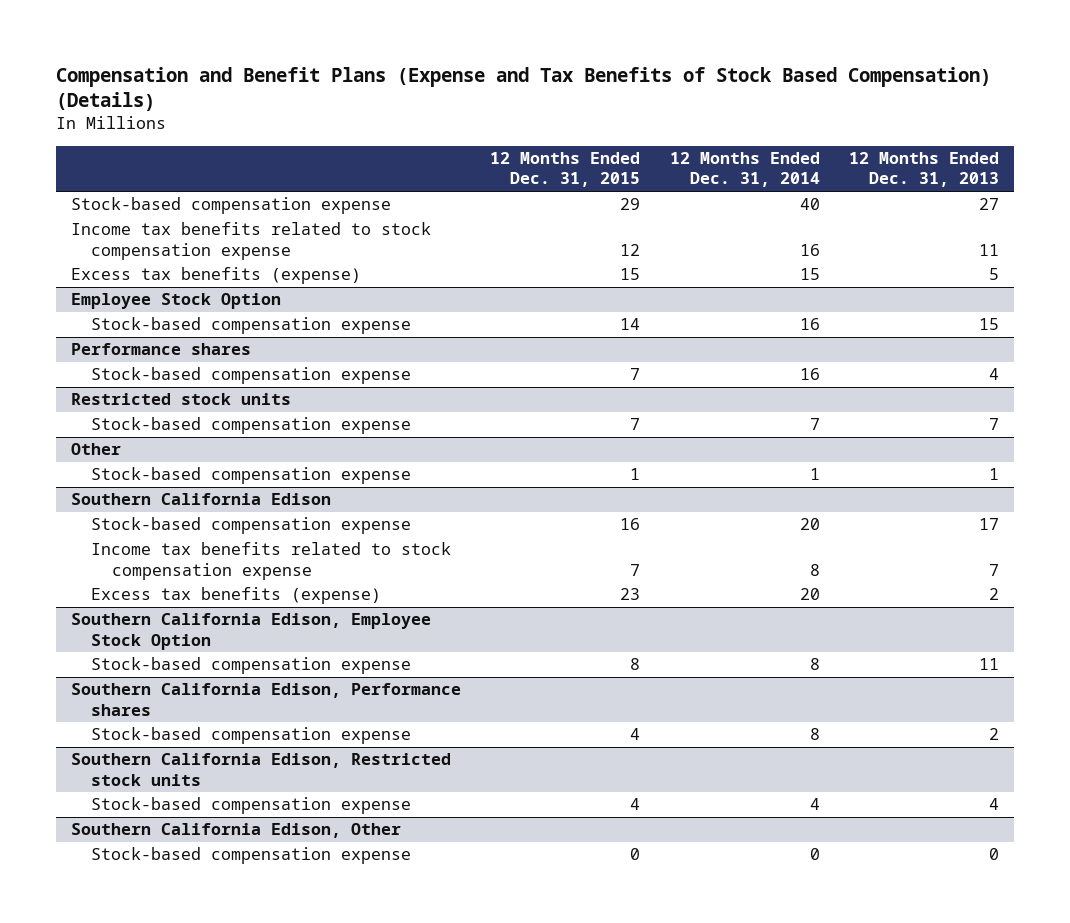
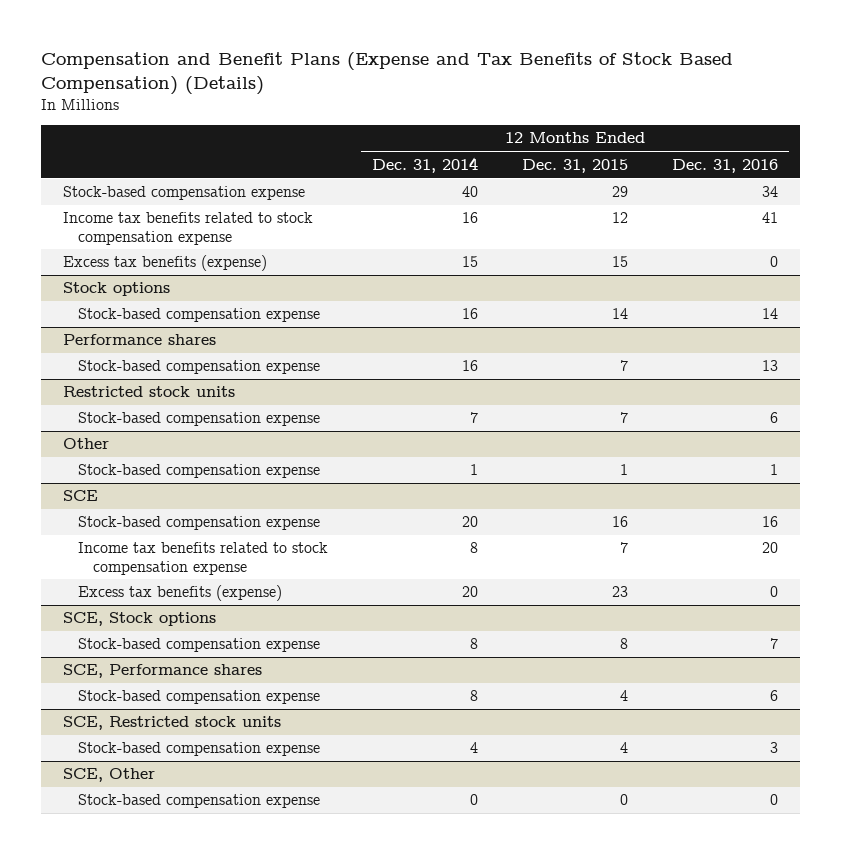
- | 12 Months Ended Dec. 31, 2015 | 12 Months Ended Dec. 31, 2014 | 12 Months Ended Dec. 31, 2013
+ | 12 Months Ended Dec. 31, 2014 | 12 Months Ended Dec. 31, 2015 | 12 Months Ended Dec. 31, 2016
- Employee Stock Option
+ Stock options
- Southern California Edison
+ SCE
- Southern California Edison, Employee Stock Option
+ SCE, Stock options
- Southern California Edison, Performance shares
+ SCE, Performance shares
- Southern California Edison, Restricted stock units
+ SCE, Restricted stock units
- Southern California Edison, Other
+ SCE, Other

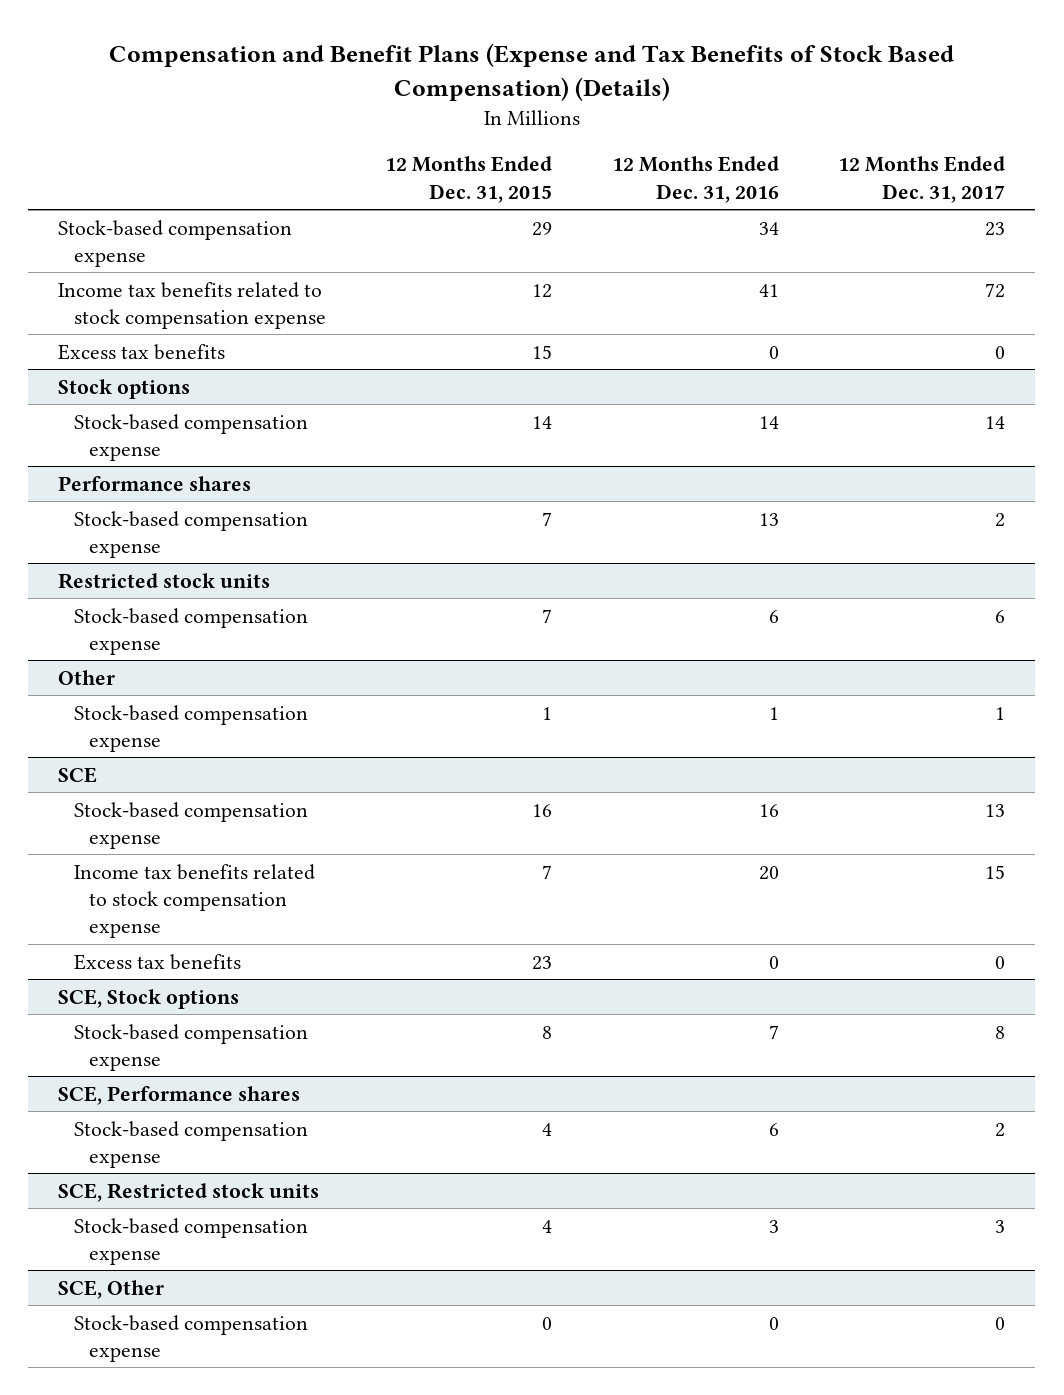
- | 12 Months Ended Dec. 31, 2014 | 12 Months Ended Dec. 31, 2015 | 12 Months Ended Dec. 31, 2016
+ | 12 Months Ended Dec. 31, 2015 | 12 Months Ended Dec. 31, 2016 | 12 Months Ended Dec. 31, 2017
- Excess tax benefits (expense) | 15 | 15 | 0
+ Excess tax benefits | 15 | 0 | 0
@ SCE
- Excess tax benefits (expense) | 20 | 23 | 0
+ Excess tax benefits | 23 | 0 | 0

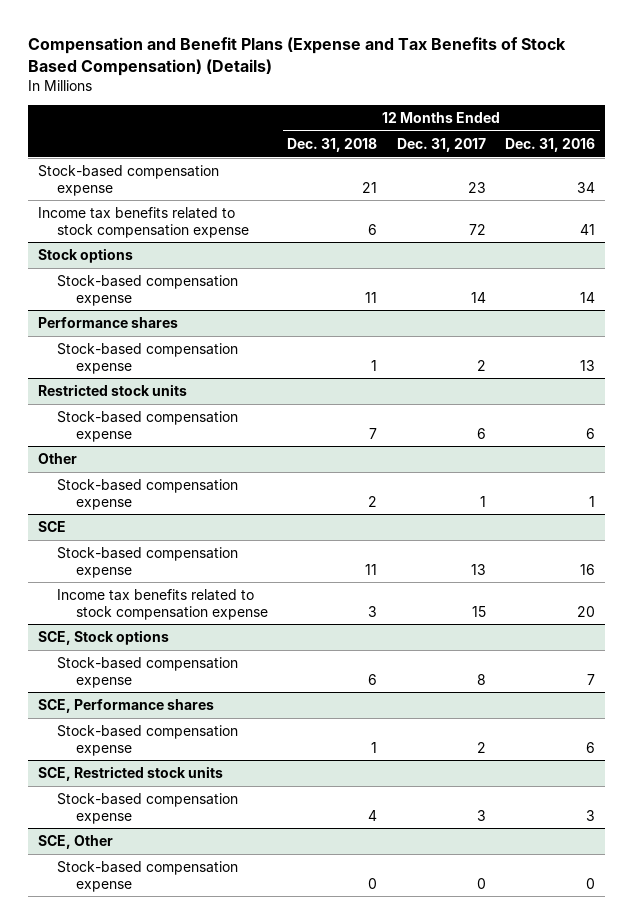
- | 12 Months Ended Dec. 31, 2015 | 12 Months Ended Dec. 31, 2016 | 12 Months Ended Dec. 31, 2017
+ | 12 Months Ended Dec. 31, 2018 | 12 Months Ended Dec. 31, 2017 | 12 Months Ended Dec. 31, 2016
- Excess tax benefits | 15 | 0 | 0
@ SCE
- Excess tax benefits | 23 | 0 | 0

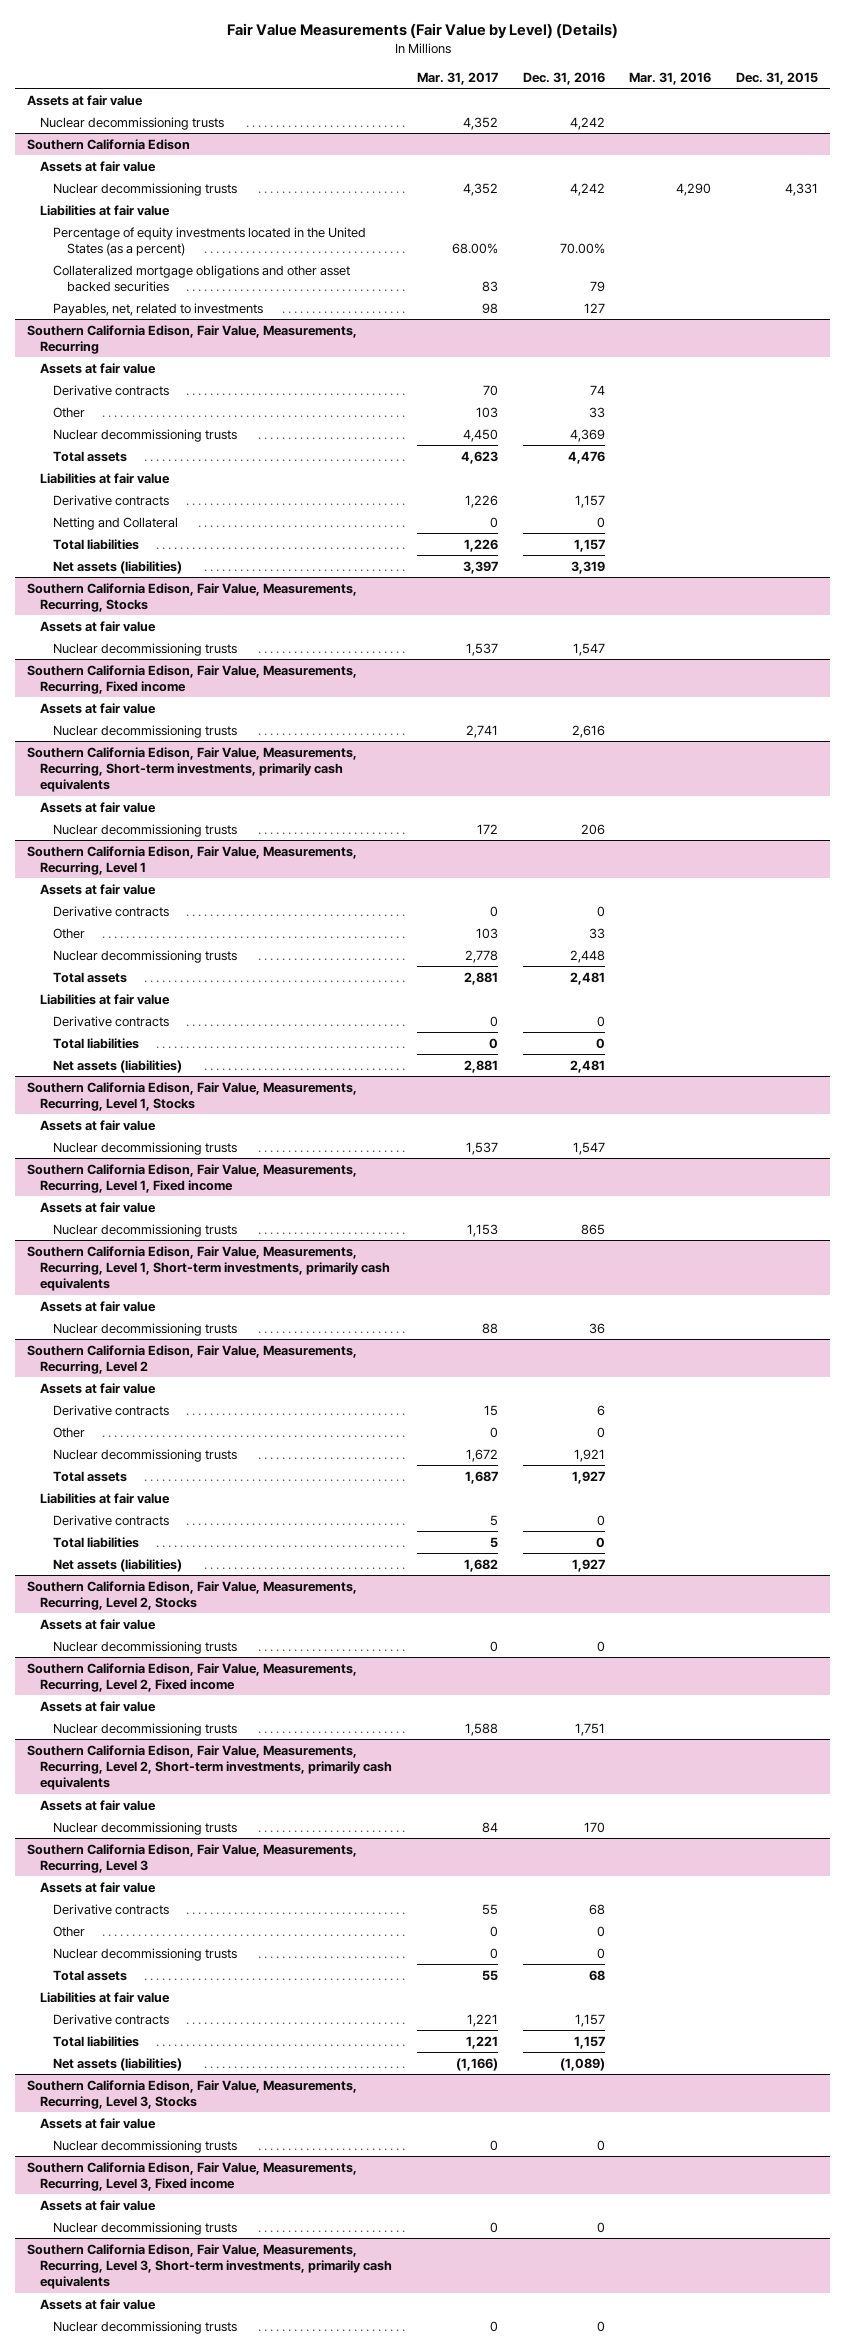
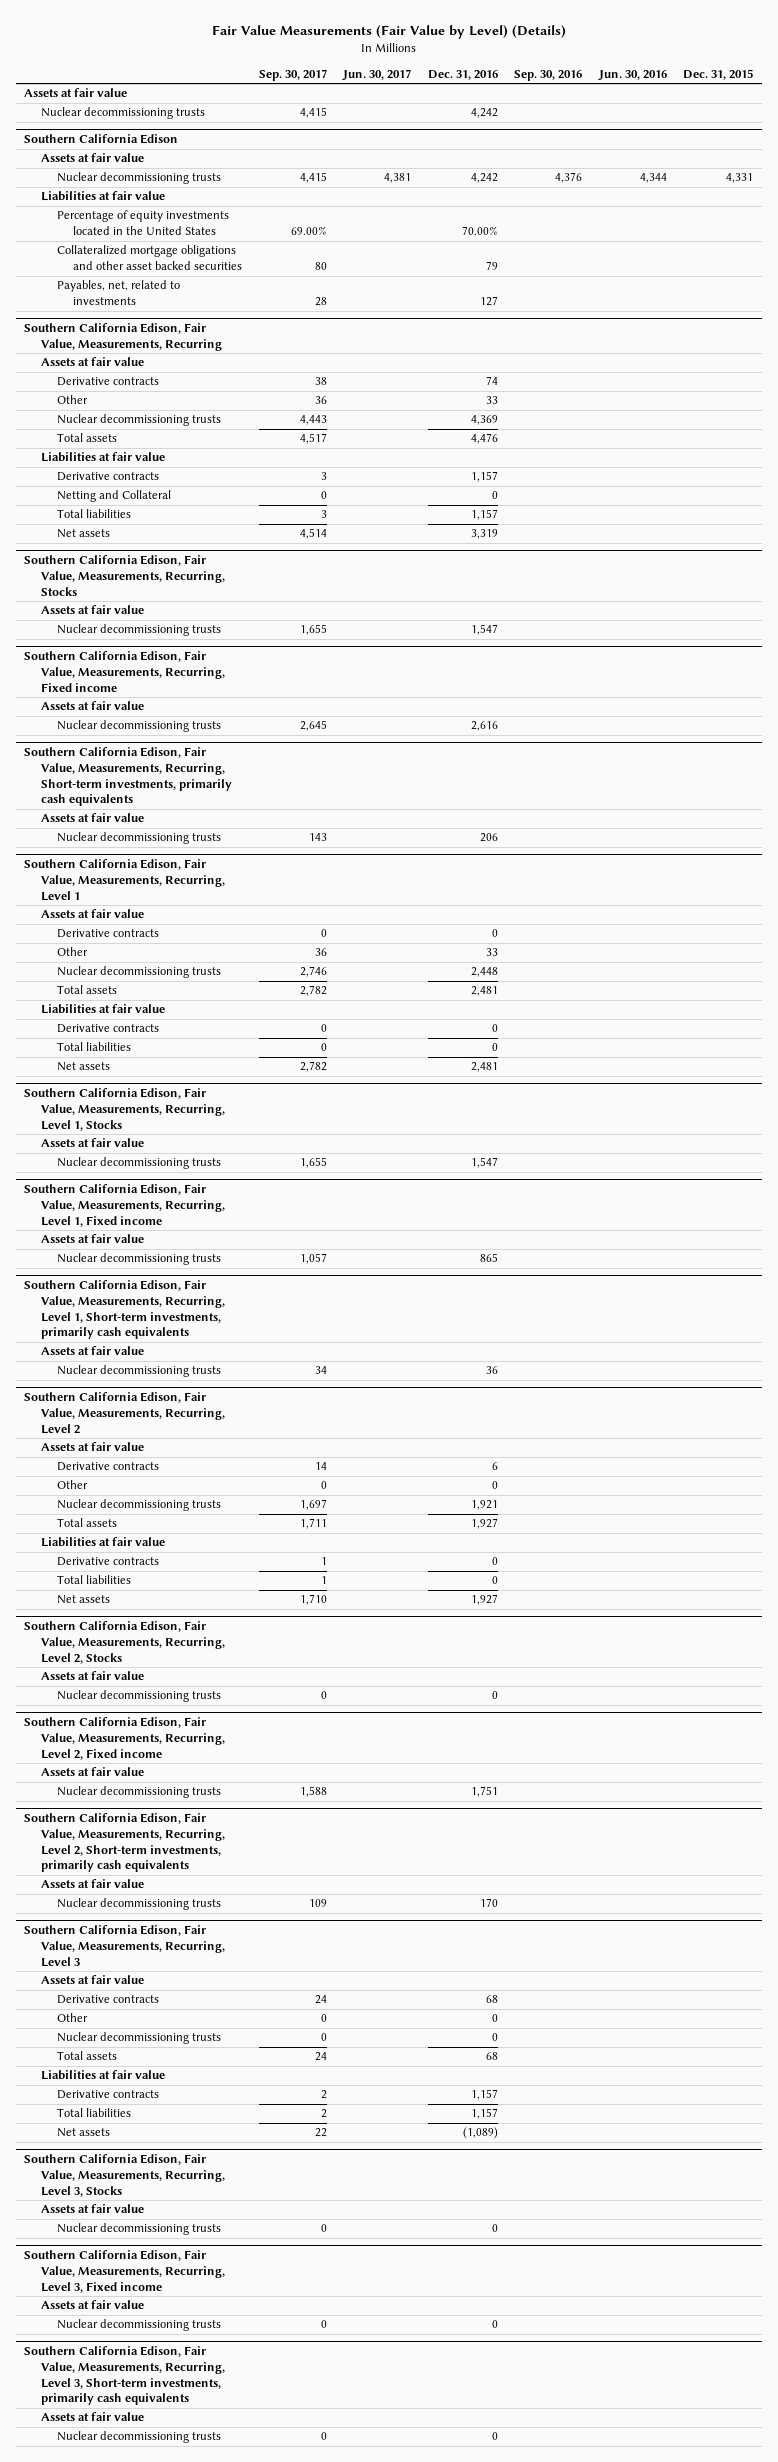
- | Mar. 31, 2017 | Dec. 31, 2016 | Mar. 31, 2016 | Dec. 31, 2015
+ | Sep. 30, 2017 | Jun. 30, 2017 | Dec. 31, 2016 | Sep. 30, 2016 | Jun. 30, 2016 | Dec. 31, 2015
@ Southern California Edison
- Percentage of equity investments located in the United States (as a percent) | 68.00% | 70.00% | |
+ Percentage of equity investments located in the United States | 69.00% | | 70.00% | | |
@ Southern California Edison, Fair Value, Measurements, Recurring
- Net assets (liabilities) | 3,397 | 3,319 | |
+ Net assets | 4,514 | | 3,319 | | |
@ Southern California Edison, Fair Value, Measurements, Recurring, Level 1
- Net assets (liabilities) | 2,881 | 2,481 | |
+ Net assets | 2,782 | | 2,481 | | |
@ Southern California Edison, Fair Value, Measurements, Recurring, Level 2
- Net assets (liabilities) | 1,682 | 1,927 | |
+ Net assets | 1,710 | | 1,927 | | |
@ Southern California Edison, Fair Value, Measurements, Recurring, Level 3
- Net assets (liabilities) | (1,166) | (1,089) | |
+ Net assets | 22 | | (1,089) | | |

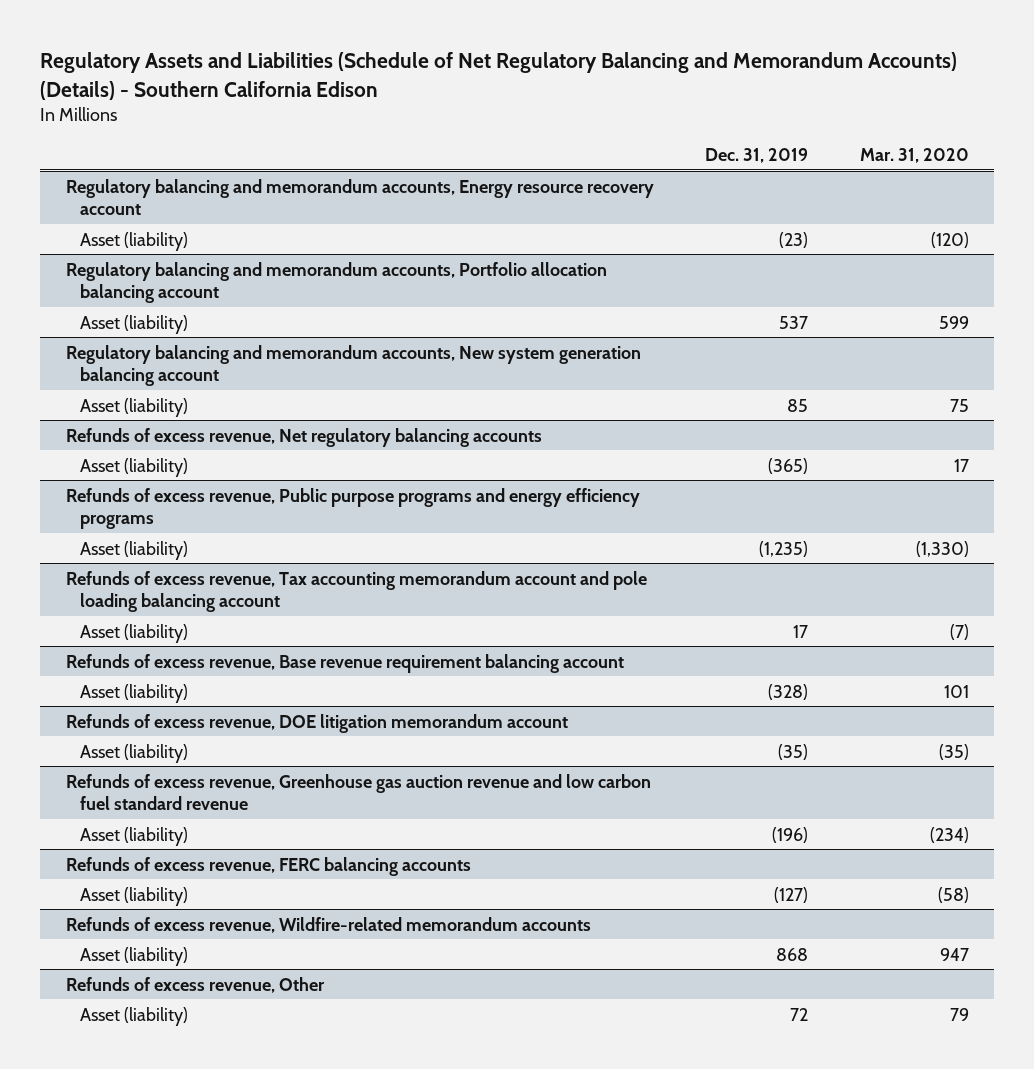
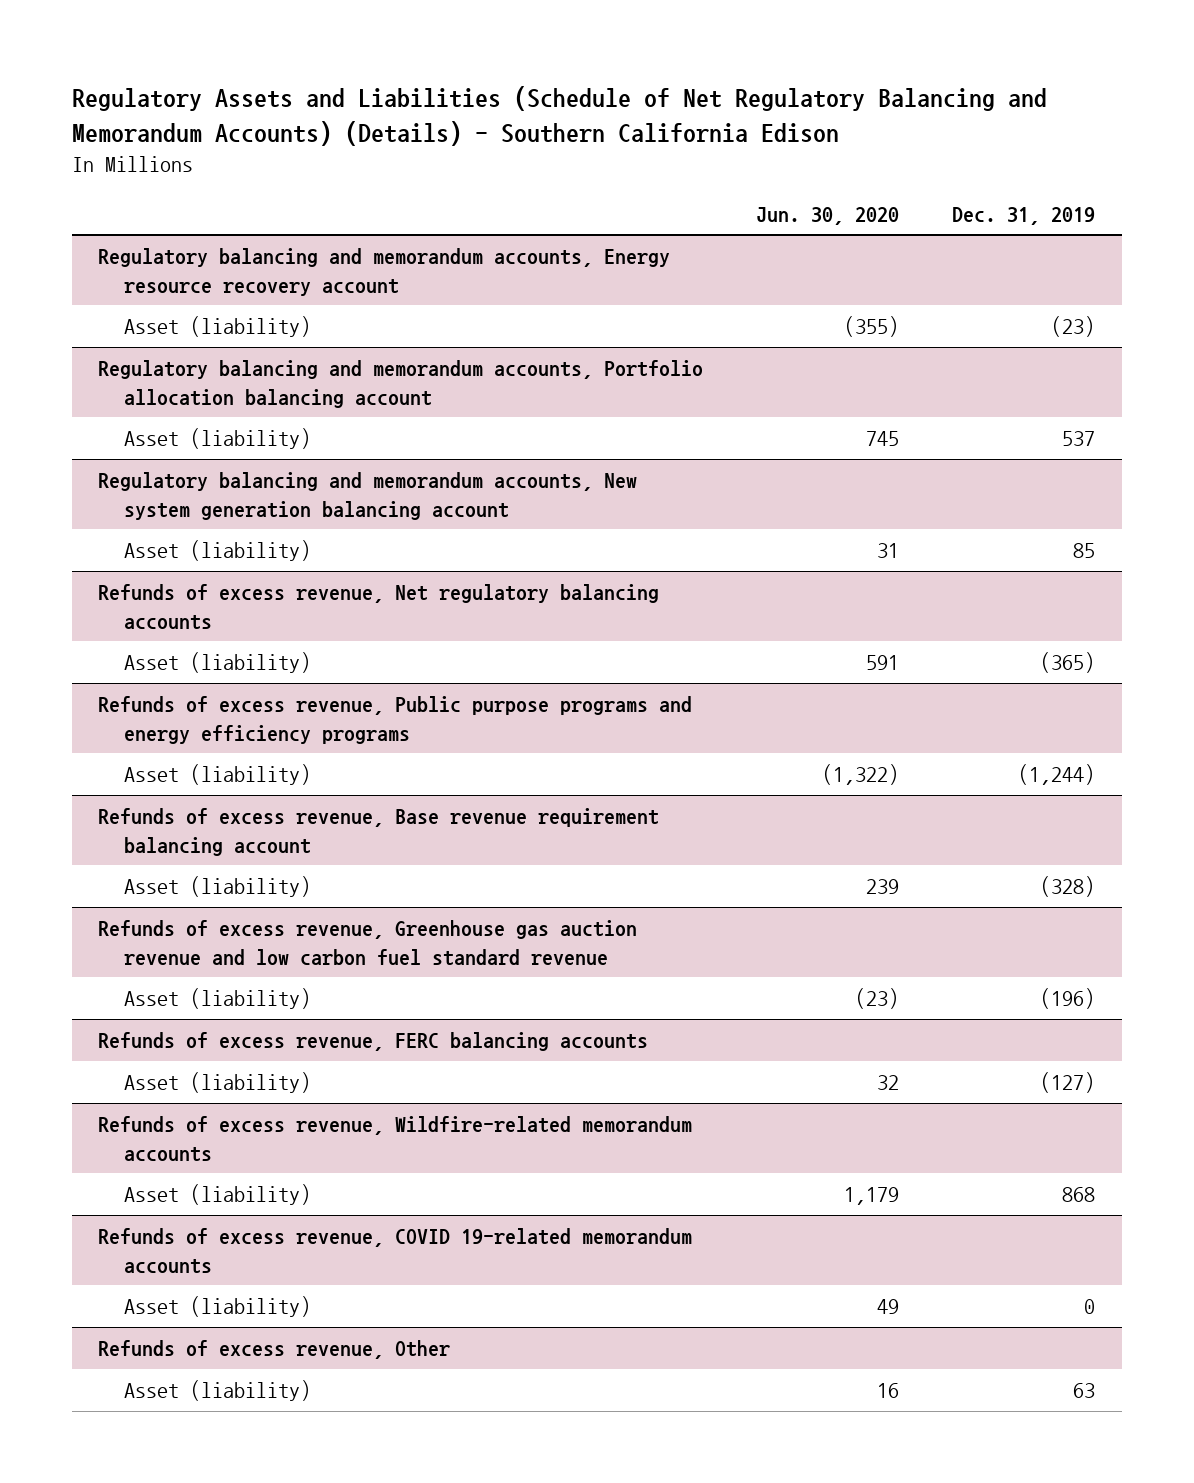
- | Dec. 31, 2019 | Mar. 31, 2020
+ | Jun. 30, 2020 | Dec. 31, 2019
@ Refunds of excess revenue, Public purpose programs and energy efficiency programs
- Asset (liability) | (1,235) | (1,330)
- Refunds of excess revenue, Tax accounting memorandum account and pole loading balancing account
- Asset (liability) | 17 | (7)
@ Refunds of excess revenue, Public purpose programs and energy efficiency programs
+ Asset (liability) | (1,322) | (1,244)
- Refunds of excess revenue, DOE litigation memorandum account
- Asset (liability) | (35) | (35)
+ Refunds of excess revenue, COVID 19-related memorandum accounts
+ Asset (liability) | 49 | 0
@ Refunds of excess revenue, Other
- Asset (liability) | 72 | 79
+ Asset (liability) | 16 | 63

